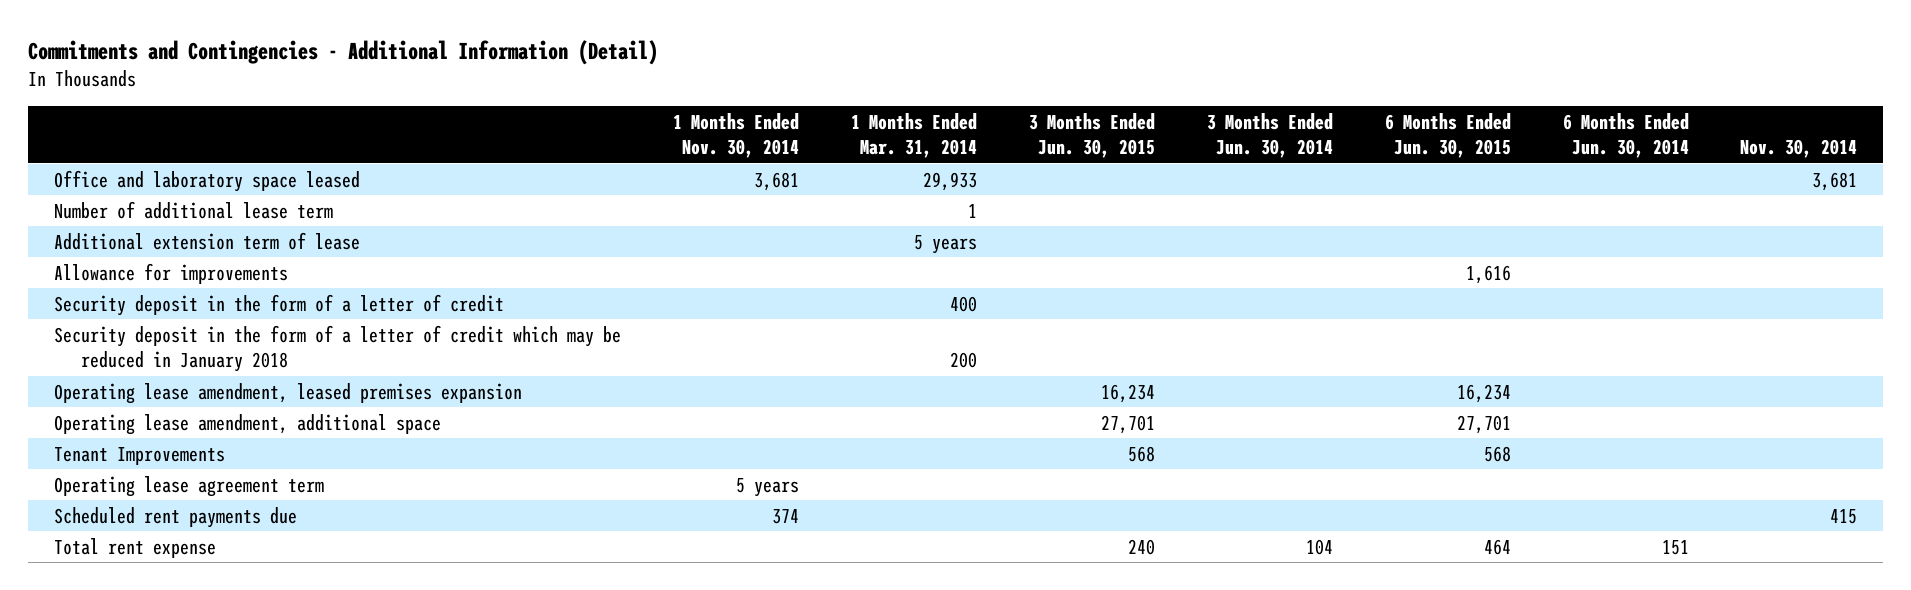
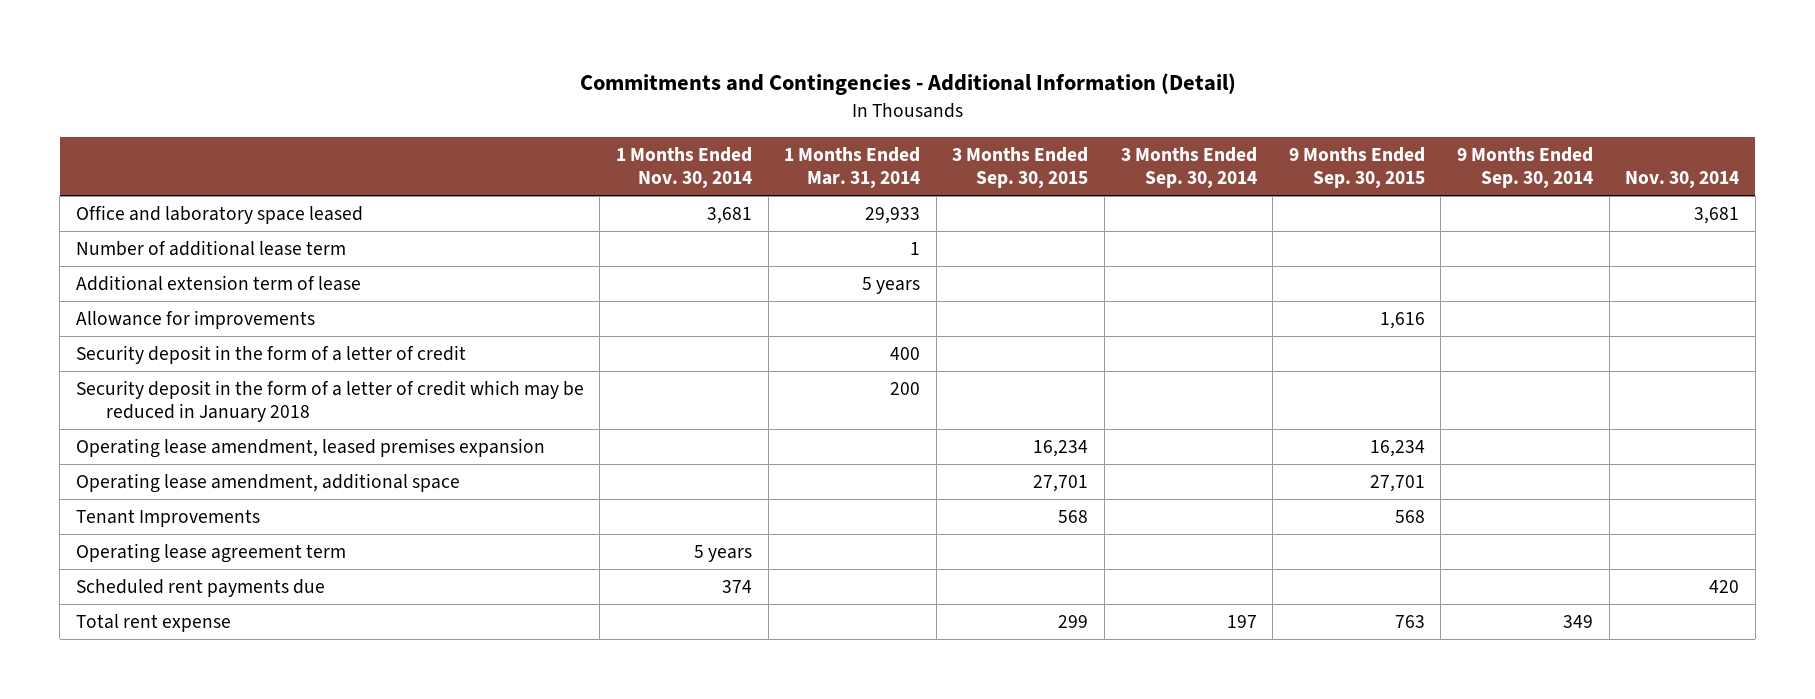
- | 1 Months Ended Nov. 30, 2014 | 1 Months Ended Mar. 31, 2014 | 3 Months Ended Jun. 30, 2015 | 3 Months Ended Jun. 30, 2014 | 6 Months Ended Jun. 30, 2015 | 6 Months Ended Jun. 30, 2014 | Nov. 30, 2014
+ | 1 Months Ended Nov. 30, 2014 | 1 Months Ended Mar. 31, 2014 | 3 Months Ended Sep. 30, 2015 | 3 Months Ended Sep. 30, 2014 | 9 Months Ended Sep. 30, 2015 | 9 Months Ended Sep. 30, 2014 | Nov. 30, 2014
- Scheduled rent payments due | 374 | | | | | | 415
+ Scheduled rent payments due | 374 | | | | | | 420

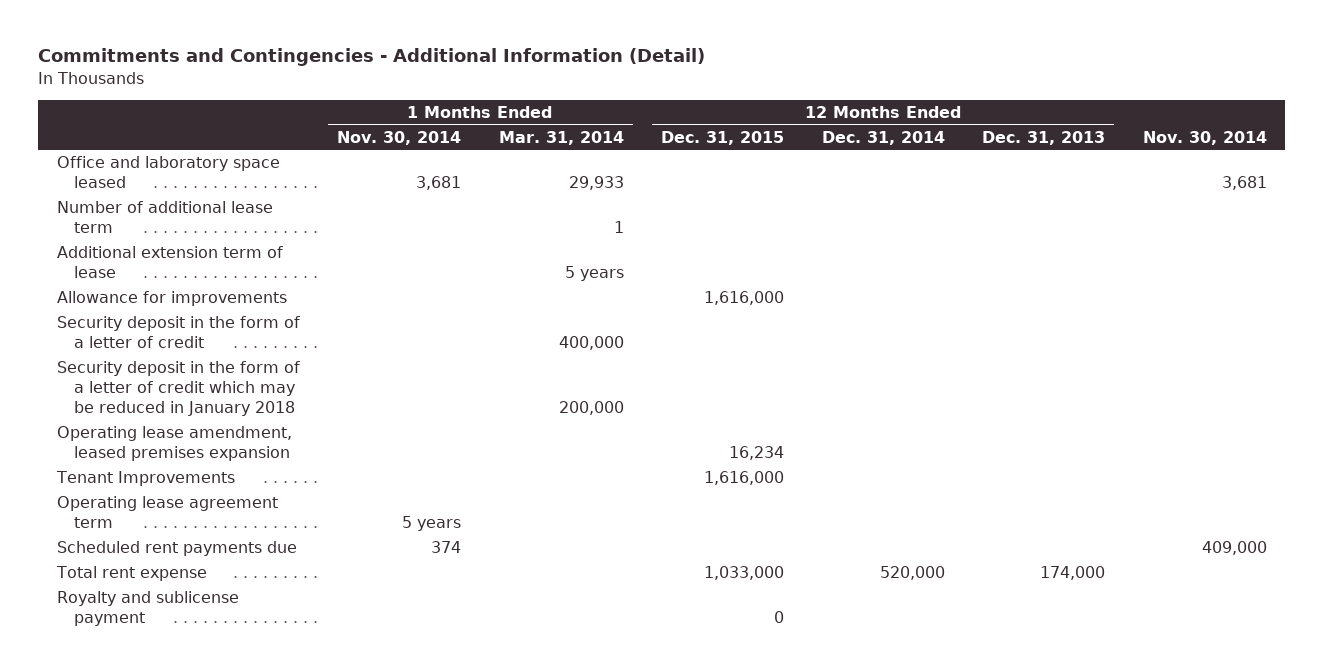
- | 1 Months Ended Nov. 30, 2014 | 1 Months Ended Mar. 31, 2014 | 3 Months Ended Sep. 30, 2015 | 3 Months Ended Sep. 30, 2014 | 9 Months Ended Sep. 30, 2015 | 9 Months Ended Sep. 30, 2014 | Nov. 30, 2014
+ | 1 Months Ended Nov. 30, 2014 | 1 Months Ended Mar. 31, 2014 | 12 Months Ended Dec. 31, 2015 | 12 Months Ended Dec. 31, 2014 | 12 Months Ended Dec. 31, 2013 | Nov. 30, 2014
- Security deposit in the form of a letter of credit | | 400 | | | | |
- Security deposit in the form of a letter of credit which may be reduced in January 2018 | | 200 | | | | |
+ Security deposit in the form of a letter of credit | | 400,000 | | | |
+ Security deposit in the form of a letter of credit which may be reduced in January 2018 | | 200,000 | | | |
- Operating lease amendment, additional space | | | 27,701 | | 27,701 | |
- Scheduled rent payments due | 374 | | | | | | 420
+ Scheduled rent payments due | 374 | | | | | 409,000
+ Royalty and sublicense payment | | | 0 | | |

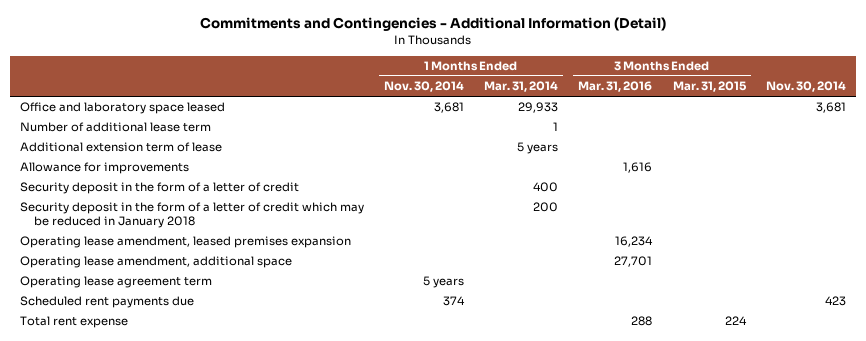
- | 1 Months Ended Nov. 30, 2014 | 1 Months Ended Mar. 31, 2014 | 12 Months Ended Dec. 31, 2015 | 12 Months Ended Dec. 31, 2014 | 12 Months Ended Dec. 31, 2013 | Nov. 30, 2014
+ | 1 Months Ended Nov. 30, 2014 | 1 Months Ended Mar. 31, 2014 | 3 Months Ended Mar. 31, 2016 | 3 Months Ended Mar. 31, 2015 | Nov. 30, 2014
- Security deposit in the form of a letter of credit | | 400,000 | | | |
- Security deposit in the form of a letter of credit which may be reduced in January 2018 | | 200,000 | | | |
+ Security deposit in the form of a letter of credit | | 400 | | |
+ Security deposit in the form of a letter of credit which may be reduced in January 2018 | | 200 | | |
- Tenant Improvements | | | 1,616,000 | | |
+ Operating lease amendment, additional space | | | 27,701 | |
- Scheduled rent payments due | 374 | | | | | 409,000
+ Scheduled rent payments due | 374 | | | | 423
- Royalty and sublicense payment | | | 0 | | |

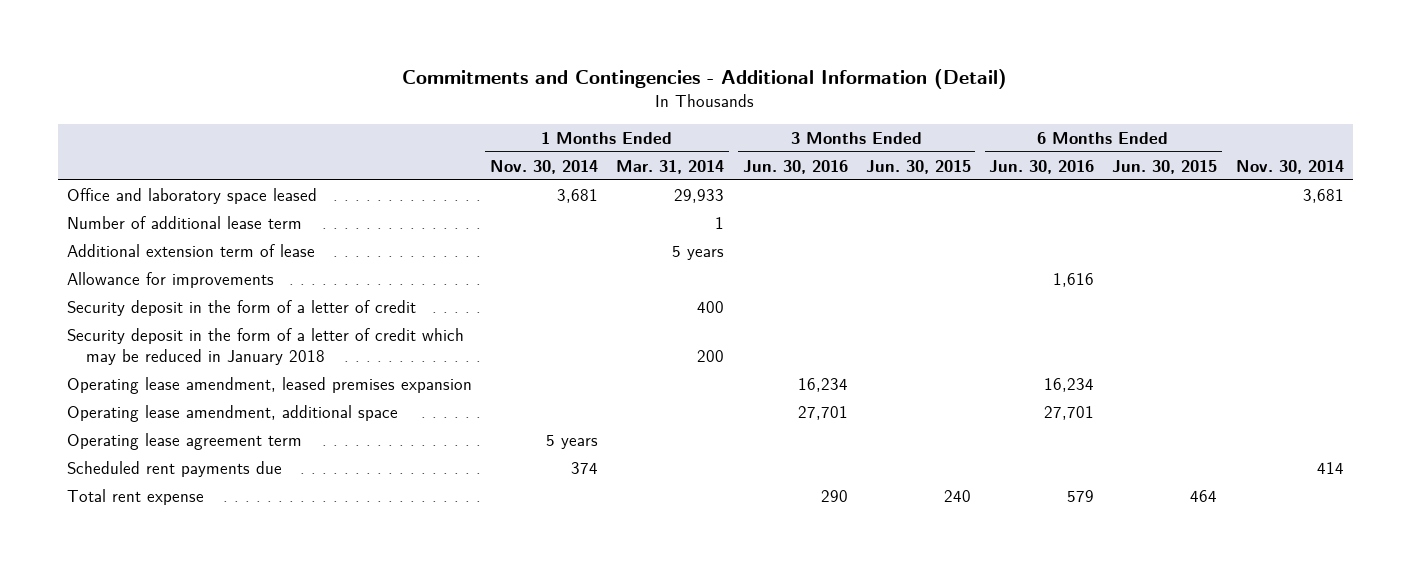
- | 1 Months Ended Nov. 30, 2014 | 1 Months Ended Mar. 31, 2014 | 3 Months Ended Mar. 31, 2016 | 3 Months Ended Mar. 31, 2015 | Nov. 30, 2014
+ | 1 Months Ended Nov. 30, 2014 | 1 Months Ended Mar. 31, 2014 | 3 Months Ended Jun. 30, 2016 | 3 Months Ended Jun. 30, 2015 | 6 Months Ended Jun. 30, 2016 | 6 Months Ended Jun. 30, 2015 | Nov. 30, 2014
- Scheduled rent payments due | 374 | | | | 423
+ Scheduled rent payments due | 374 | | | | | | 414

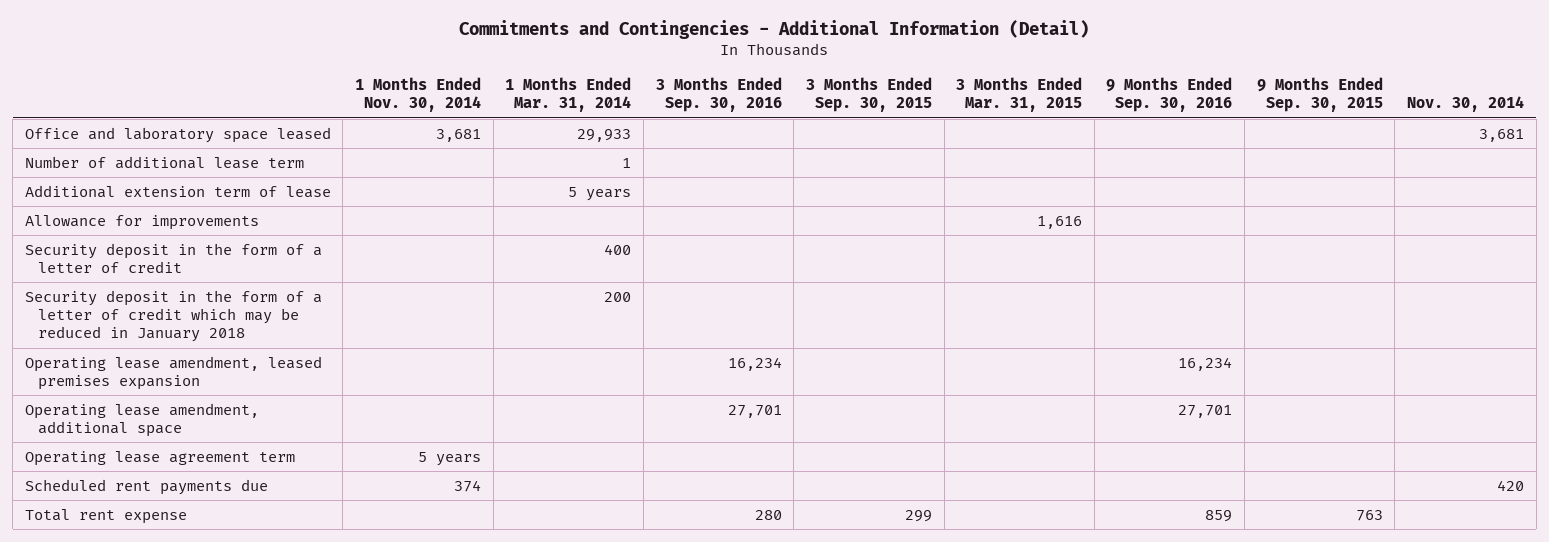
- | 1 Months Ended Nov. 30, 2014 | 1 Months Ended Mar. 31, 2014 | 3 Months Ended Jun. 30, 2016 | 3 Months Ended Jun. 30, 2015 | 6 Months Ended Jun. 30, 2016 | 6 Months Ended Jun. 30, 2015 | Nov. 30, 2014
+ | 1 Months Ended Nov. 30, 2014 | 1 Months Ended Mar. 31, 2014 | 3 Months Ended Sep. 30, 2016 | 3 Months Ended Sep. 30, 2015 | 3 Months Ended Mar. 31, 2015 | 9 Months Ended Sep. 30, 2016 | 9 Months Ended Sep. 30, 2015 | Nov. 30, 2014
- Scheduled rent payments due | 374 | | | | | | 414
+ Scheduled rent payments due | 374 | | | | | | | 420

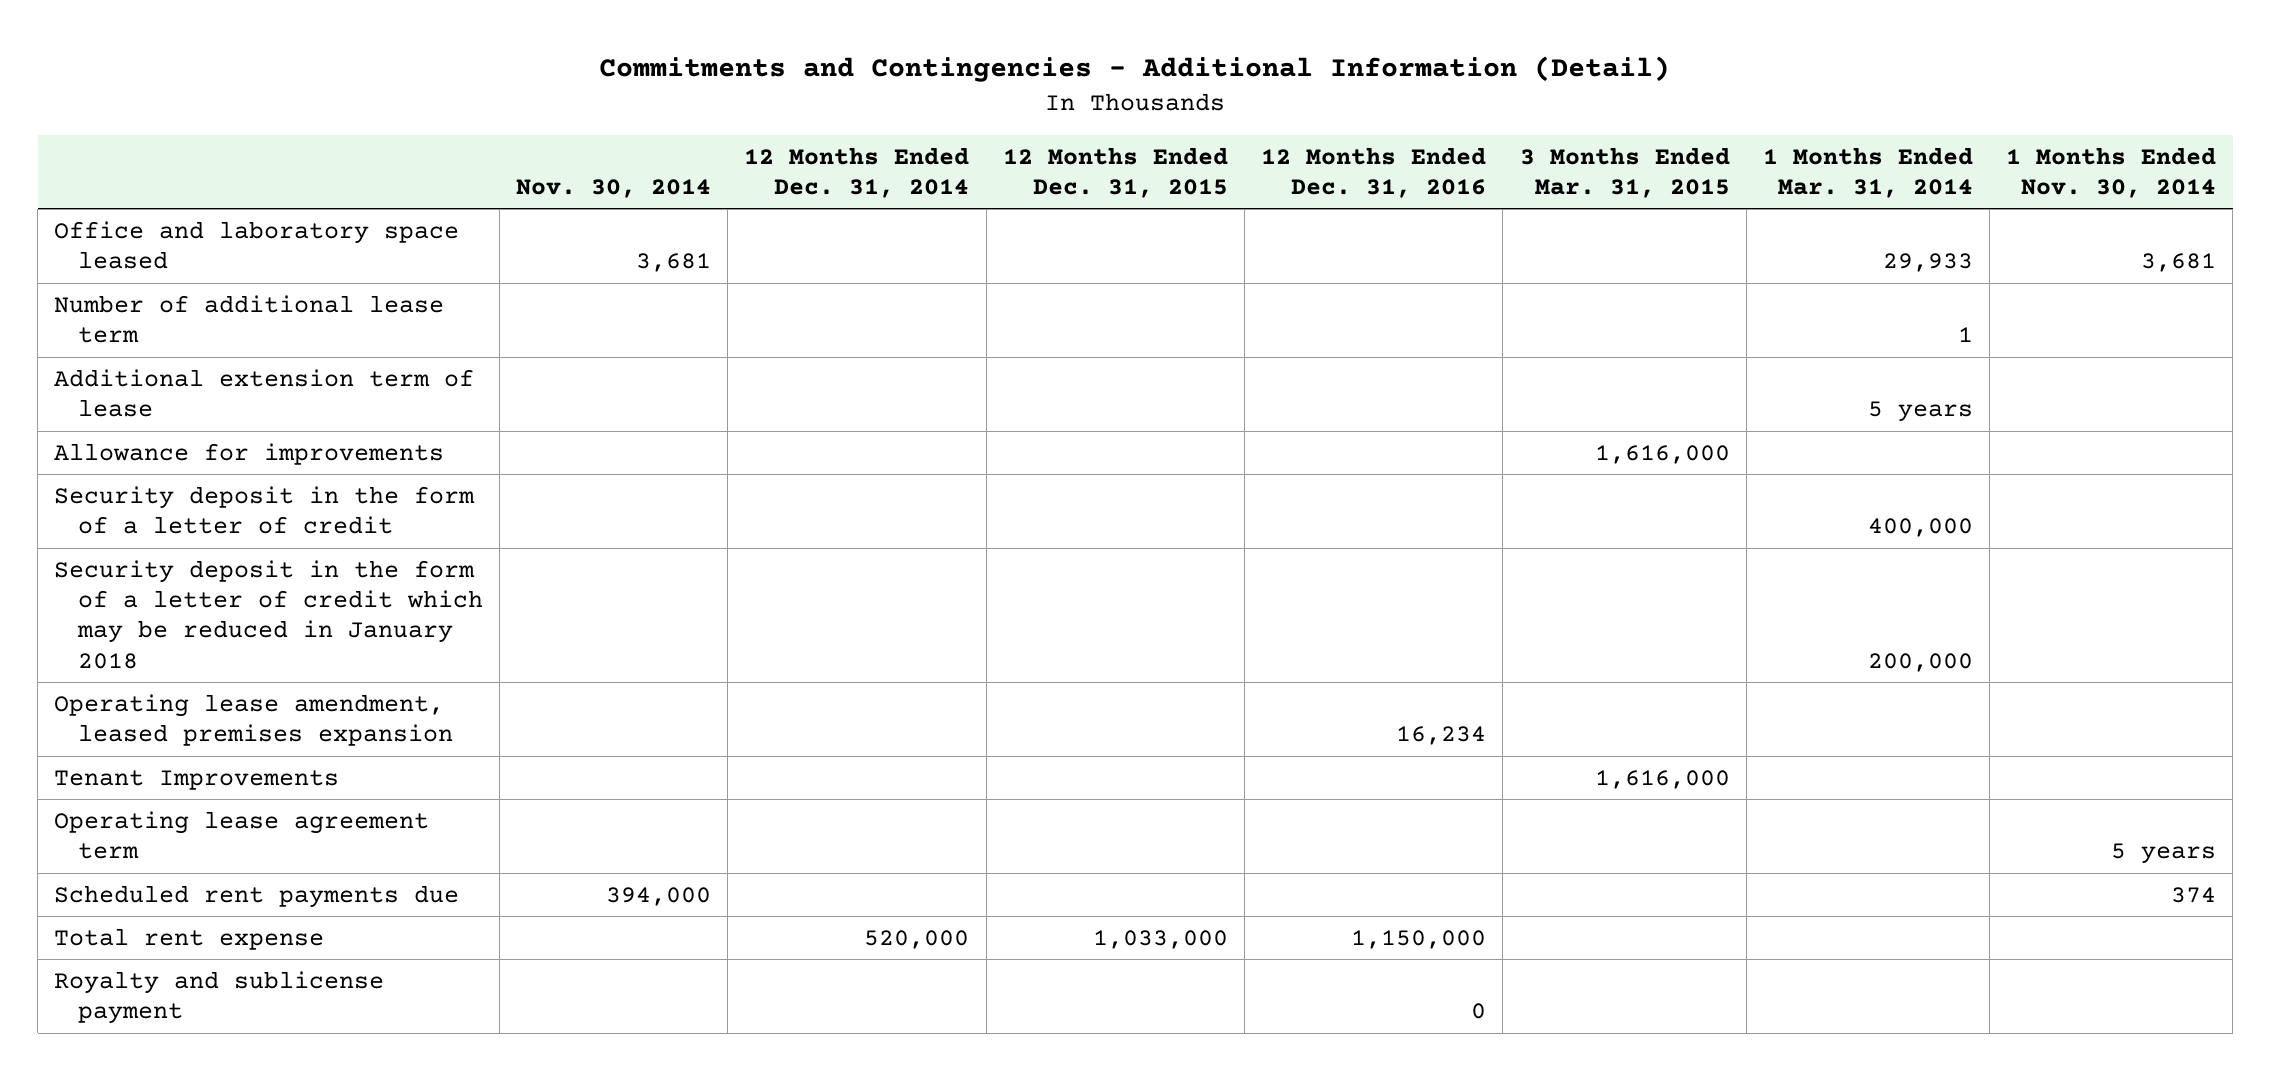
- | 1 Months Ended Nov. 30, 2014 | 1 Months Ended Mar. 31, 2014 | 3 Months Ended Sep. 30, 2016 | 3 Months Ended Sep. 30, 2015 | 3 Months Ended Mar. 31, 2015 | 9 Months Ended Sep. 30, 2016 | 9 Months Ended Sep. 30, 2015 | Nov. 30, 2014
+ | Nov. 30, 2014 | 12 Months Ended Dec. 31, 2014 | 12 Months Ended Dec. 31, 2015 | 12 Months Ended Dec. 31, 2016 | 3 Months Ended Mar. 31, 2015 | 1 Months Ended Mar. 31, 2014 | 1 Months Ended Nov. 30, 2014
- Allowance for improvements | | | | | 1,616 | | |
- Security deposit in the form of a letter of credit | | 400 | | | | | |
- Security deposit in the form of a letter of credit which may be reduced in January 2018 | | 200 | | | | | |
+ Allowance for improvements | | | | | 1,616,000 | |
+ Security deposit in the form of a letter of credit | | | | | | 400,000 |
+ Security deposit in the form of a letter of credit which may be reduced in January 2018 | | | | | | 200,000 |
- Operating lease amendment, additional space | | | 27,701 | | | 27,701 | |
+ Tenant Improvements | | | | | 1,616,000 | |
- Scheduled rent payments due | 374 | | | | | | | 420
+ Scheduled rent payments due | 394,000 | | | | | | 374
+ Royalty and sublicense payment | | | | 0 | | |

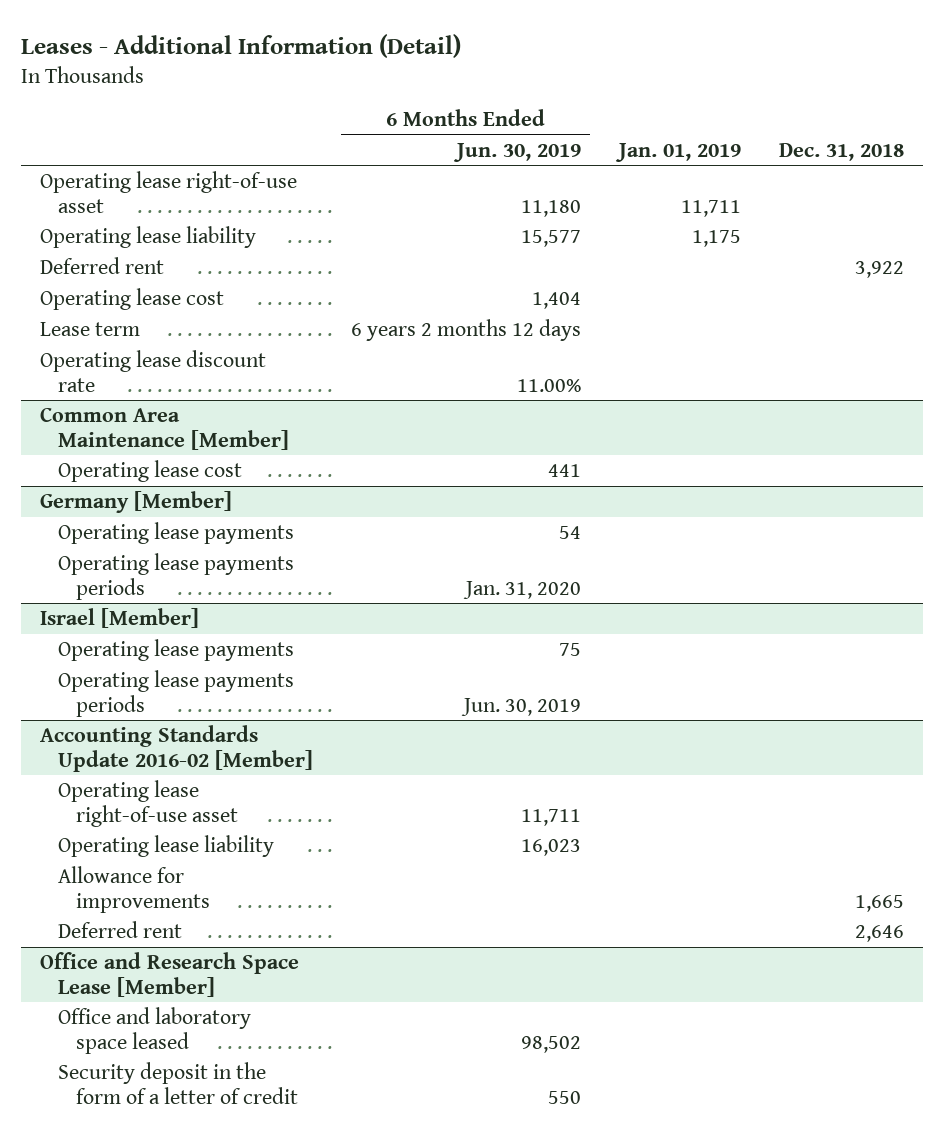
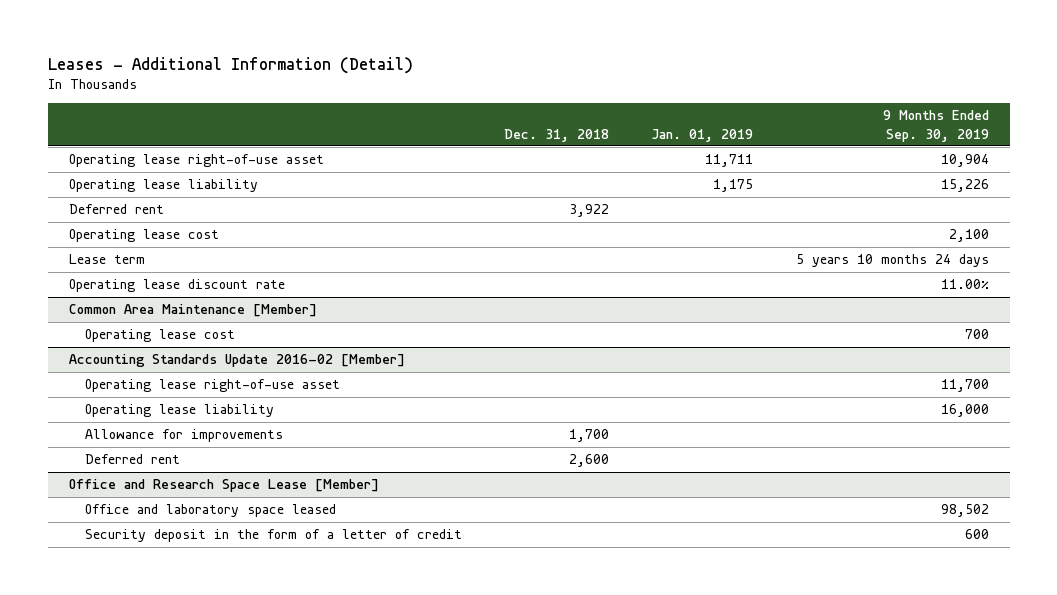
- | 6 Months Ended Jun. 30, 2019 | Jan. 01, 2019 | Dec. 31, 2018
+ | Dec. 31, 2018 | Jan. 01, 2019 | 9 Months Ended Sep. 30, 2019
- Germany [Member]
- Operating lease payments | 54 | |
- Operating lease payments periods | Jan. 31, 2020 | |
- Israel [Member]
- Operating lease payments | 75 | |
- Operating lease payments periods | Jun. 30, 2019 | |
@ Accounting Standards Update 2016-02 [Member]
- Allowance for improvements | | | 1,665
- Deferred rent | | | 2,646
+ Allowance for improvements | 1,700 | |
+ Deferred rent | 2,600 | |

